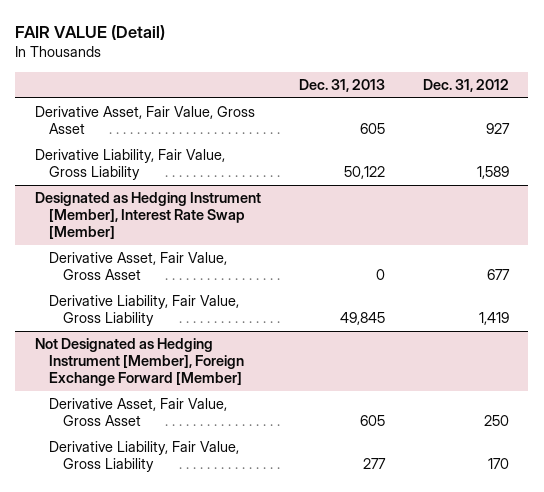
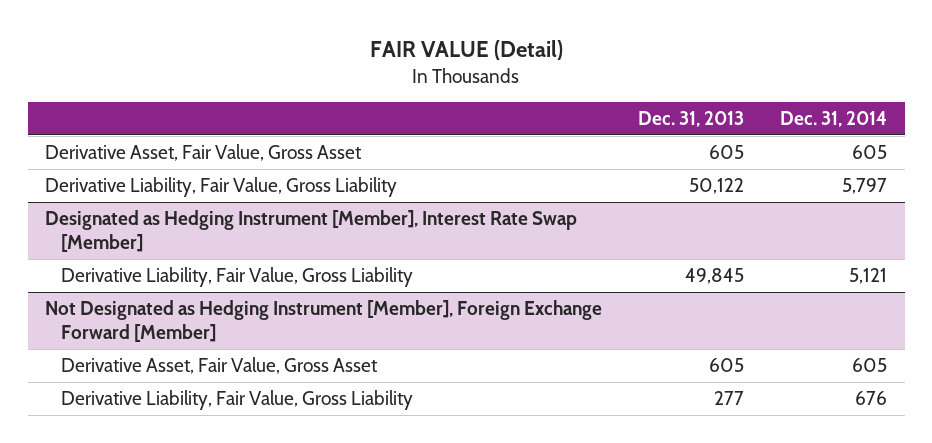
- | Dec. 31, 2013 | Dec. 31, 2012
+ | Dec. 31, 2013 | Dec. 31, 2014
@ Designated as Hedging Instrument [Member], Interest Rate Swap [Member]
- Derivative Asset, Fair Value, Gross Asset | 0 | 677

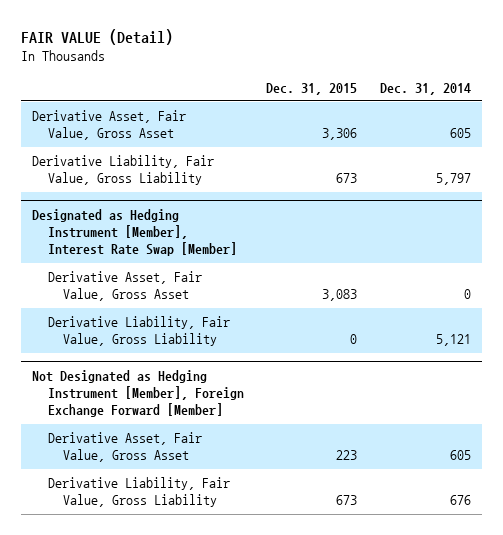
- | Dec. 31, 2013 | Dec. 31, 2014
+ | Dec. 31, 2015 | Dec. 31, 2014
@ Designated as Hedging Instrument [Member], Interest Rate Swap [Member]
+ Derivative Asset, Fair Value, Gross Asset | 3,083 | 0

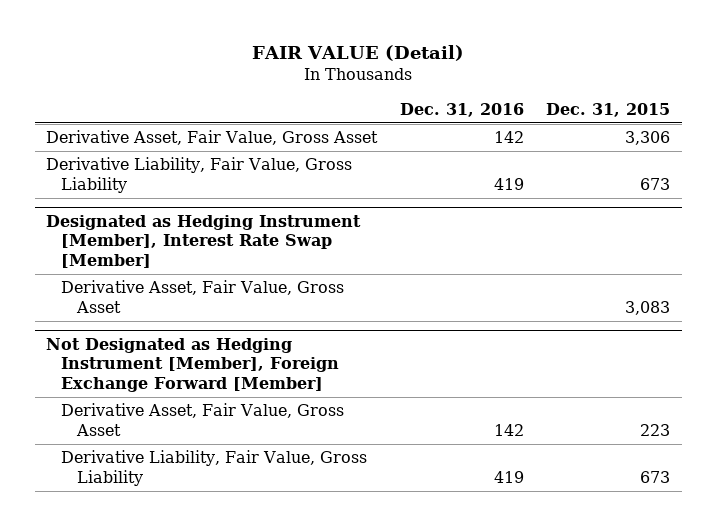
- | Dec. 31, 2015 | Dec. 31, 2014
+ | Dec. 31, 2016 | Dec. 31, 2015
@ Designated as Hedging Instrument [Member], Interest Rate Swap [Member]
- Derivative Liability, Fair Value, Gross Liability | 0 | 5,121

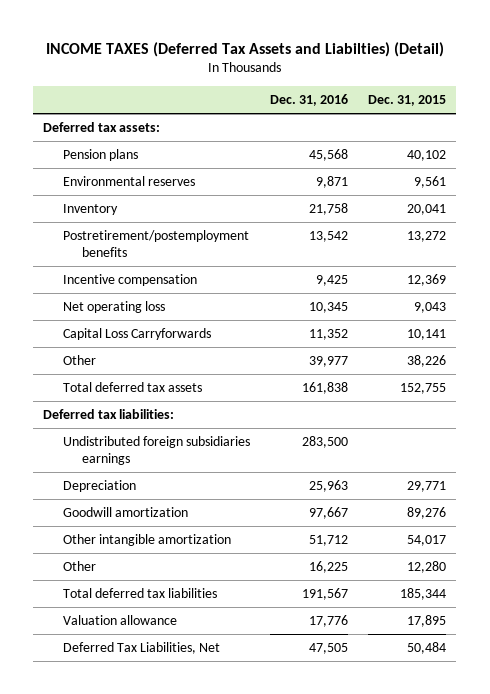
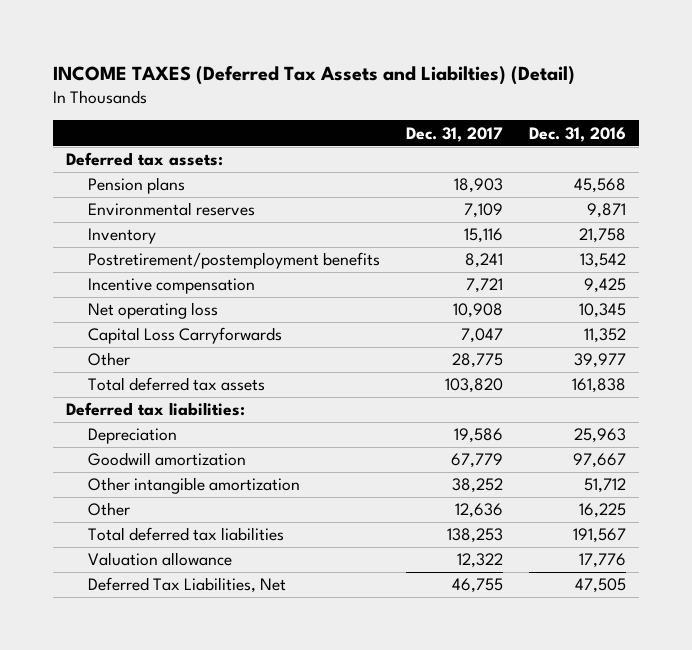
- | Dec. 31, 2016 | Dec. 31, 2015
+ | Dec. 31, 2017 | Dec. 31, 2016
- Undistributed foreign subsidiaries earnings | 283,500 |

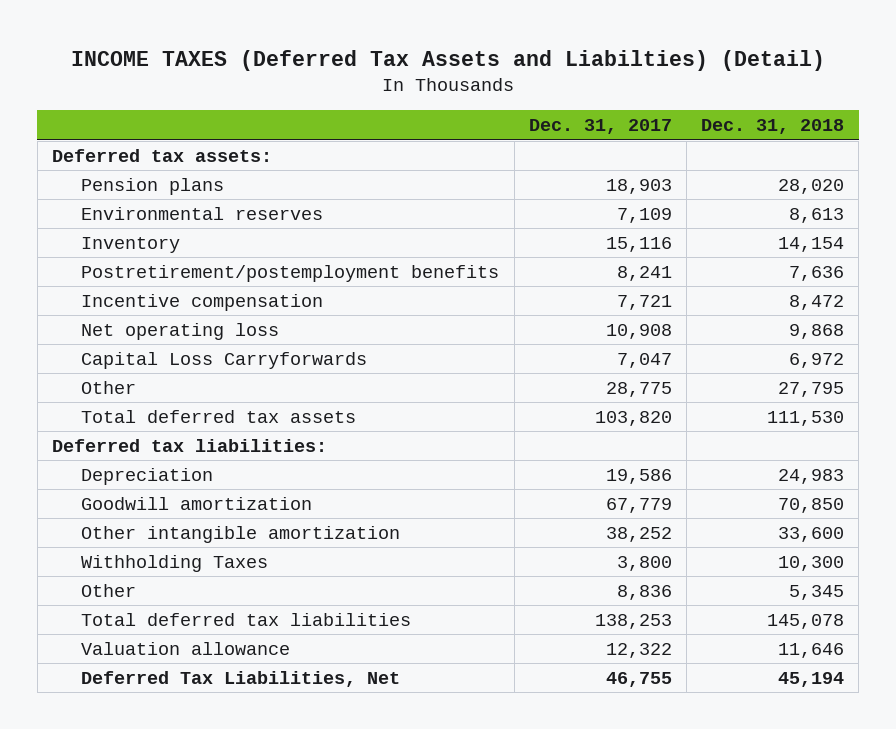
- | Dec. 31, 2017 | Dec. 31, 2016
+ | Dec. 31, 2017 | Dec. 31, 2018
- Other | 12,636 | 16,225
+ Withholding Taxes | 3,800 | 10,300
+ Other | 8,836 | 5,345

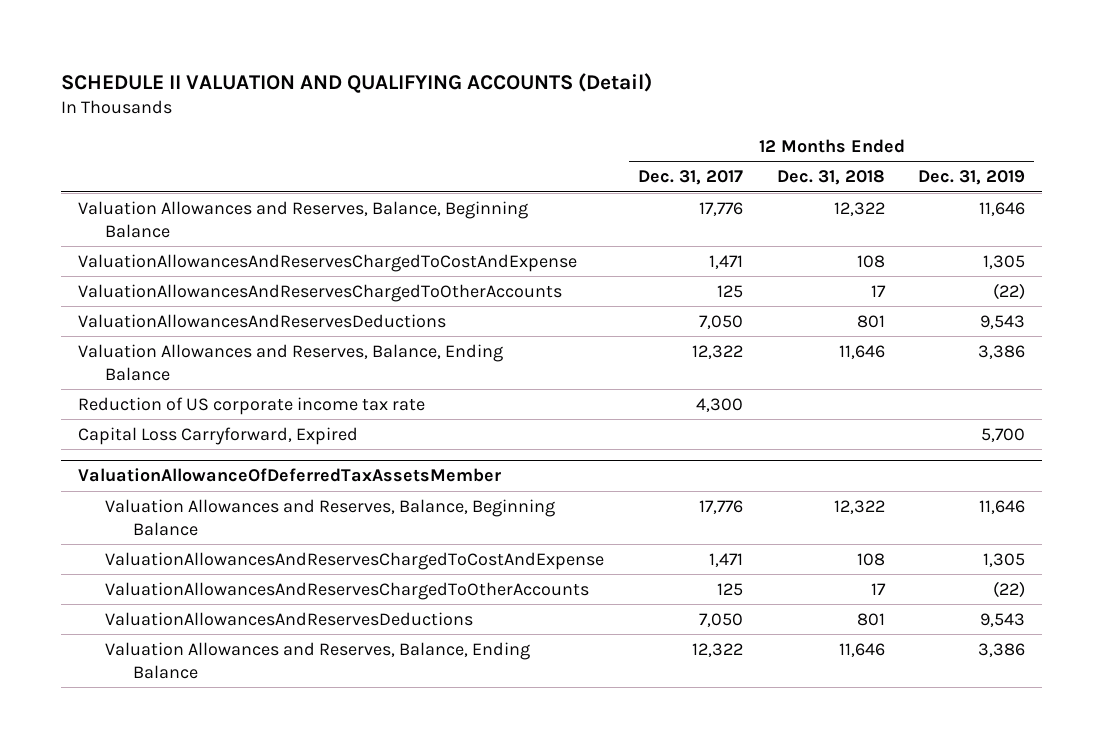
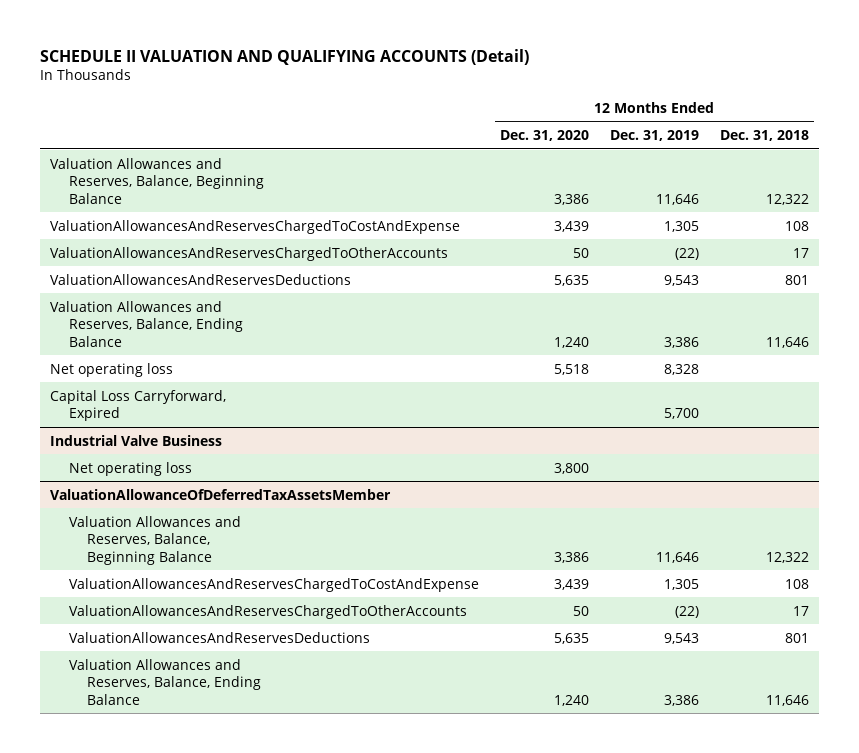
- | 12 Months Ended Dec. 31, 2017 | 12 Months Ended Dec. 31, 2018 | 12 Months Ended Dec. 31, 2019
+ | 12 Months Ended Dec. 31, 2020 | 12 Months Ended Dec. 31, 2019 | 12 Months Ended Dec. 31, 2018
- Reduction of US corporate income tax rate | 4,300 | |
+ Net operating loss | 5,518 | 8,328 |
+ Industrial Valve Business
+ Net operating loss | 3,800 | |

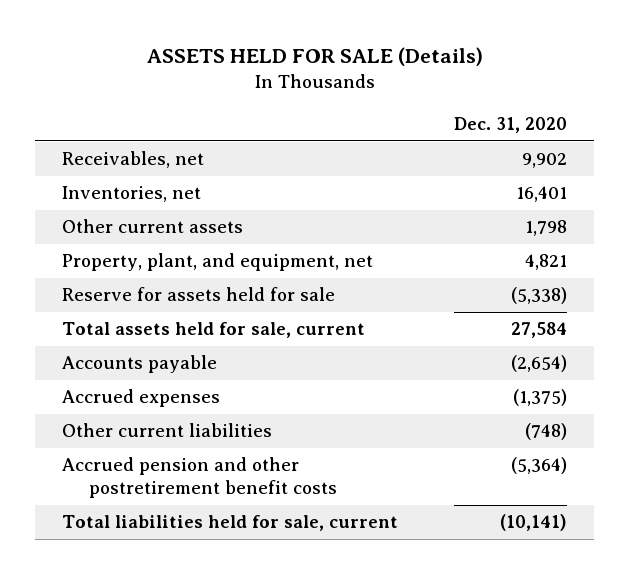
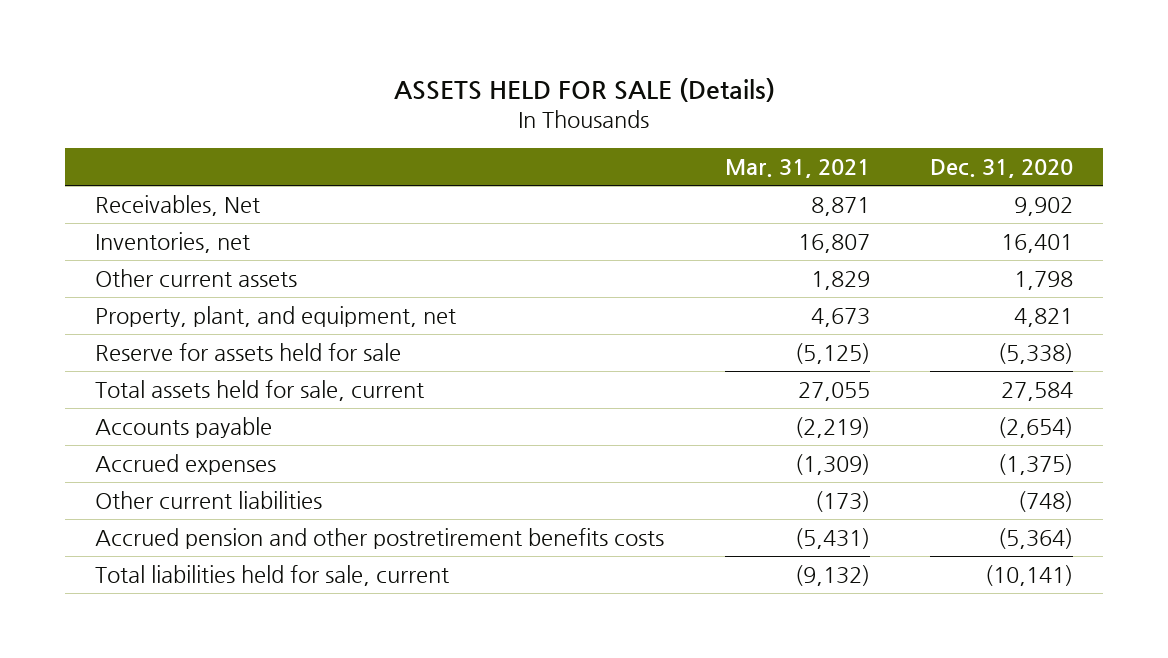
- | Dec. 31, 2020
+ | Mar. 31, 2021 | Dec. 31, 2020
- Receivables, net | 9,902
+ Receivables, Net | 8,871 | 9,902
- Accrued pension and other postretirement benefit costs | (5,364)
+ Accrued pension and other postretirement benefits costs | (5,431) | (5,364)

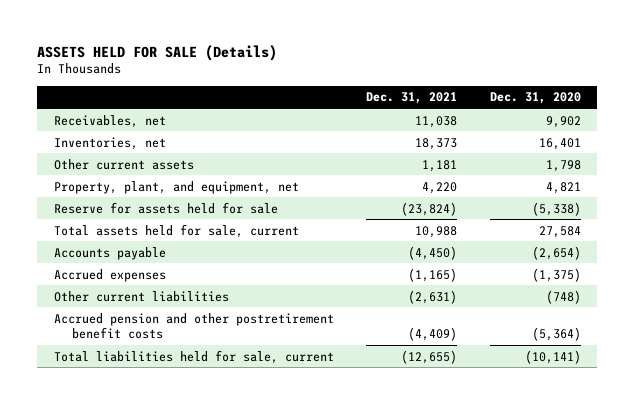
- | Mar. 31, 2021 | Dec. 31, 2020
+ | Dec. 31, 2021 | Dec. 31, 2020
- Receivables, Net | 8,871 | 9,902
+ Receivables, net | 11,038 | 9,902
- Accrued pension and other postretirement benefits costs | (5,431) | (5,364)
+ Accrued pension and other postretirement benefit costs | (4,409) | (5,364)

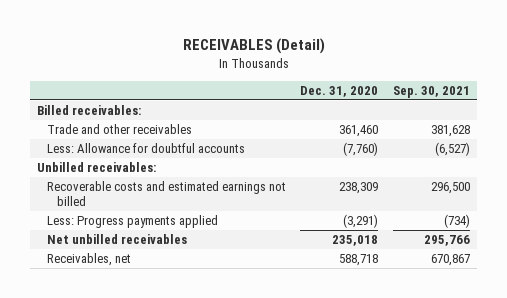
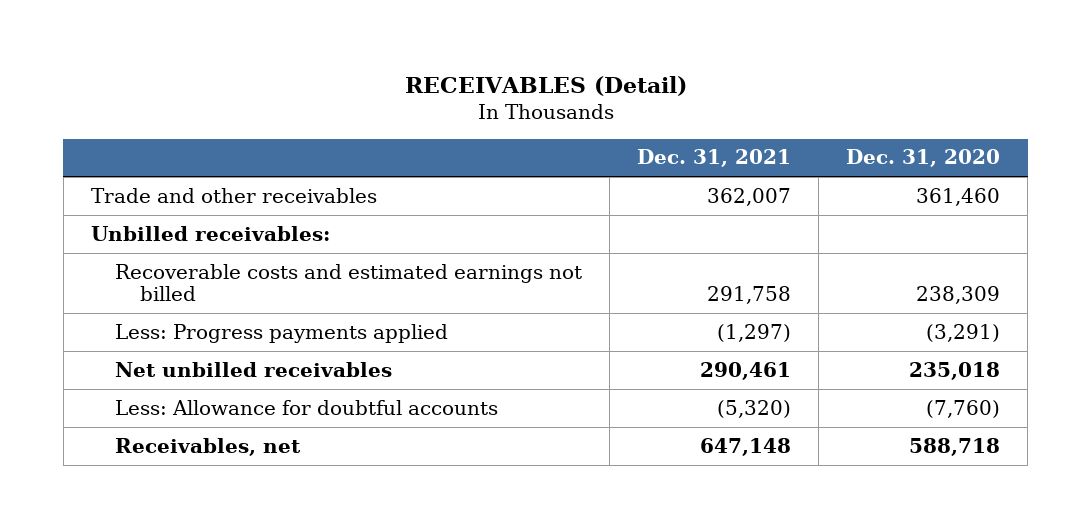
- | Dec. 31, 2020 | Sep. 30, 2021
+ | Dec. 31, 2021 | Dec. 31, 2020
- Billed receivables:
moved down: Less: Allowance for doubtful accounts | (5,320) | (7,760)

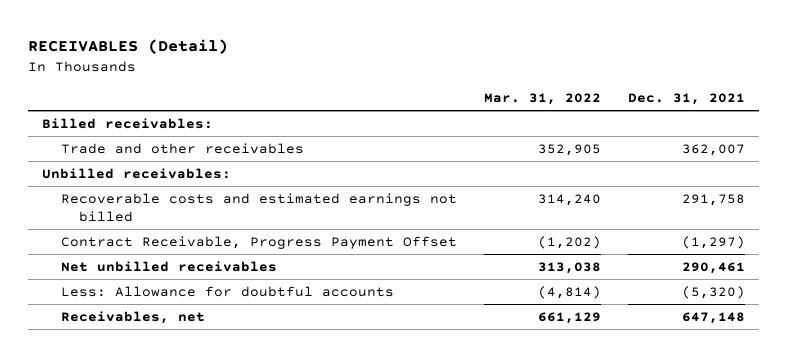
- | Dec. 31, 2021 | Dec. 31, 2020
+ | Mar. 31, 2022 | Dec. 31, 2021
+ Billed receivables:
- Less: Progress payments applied | (1,297) | (3,291)
+ Contract Receivable, Progress Payment Offset | (1,202) | (1,297)

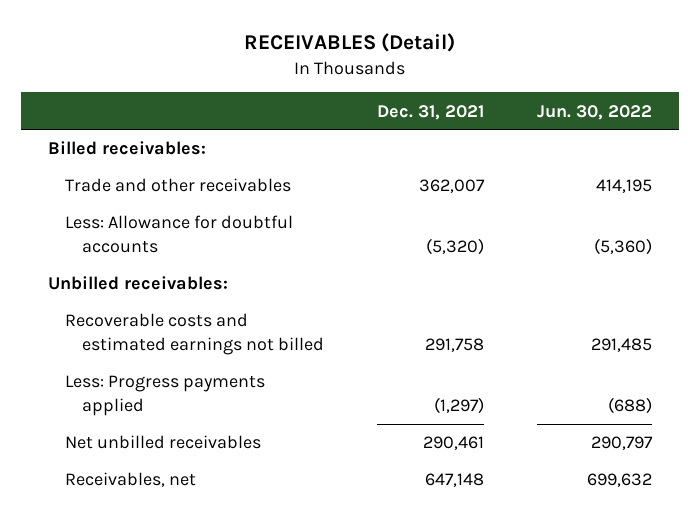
- | Mar. 31, 2022 | Dec. 31, 2021
+ | Dec. 31, 2021 | Jun. 30, 2022
moved up: Less: Allowance for doubtful accounts | (5,320) | (5,360)
- Contract Receivable, Progress Payment Offset | (1,202) | (1,297)
+ Less: Progress payments applied | (1,297) | (688)

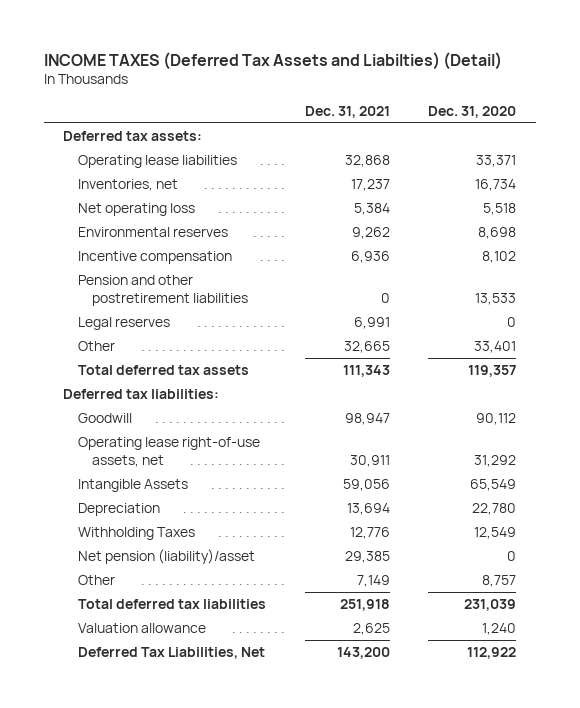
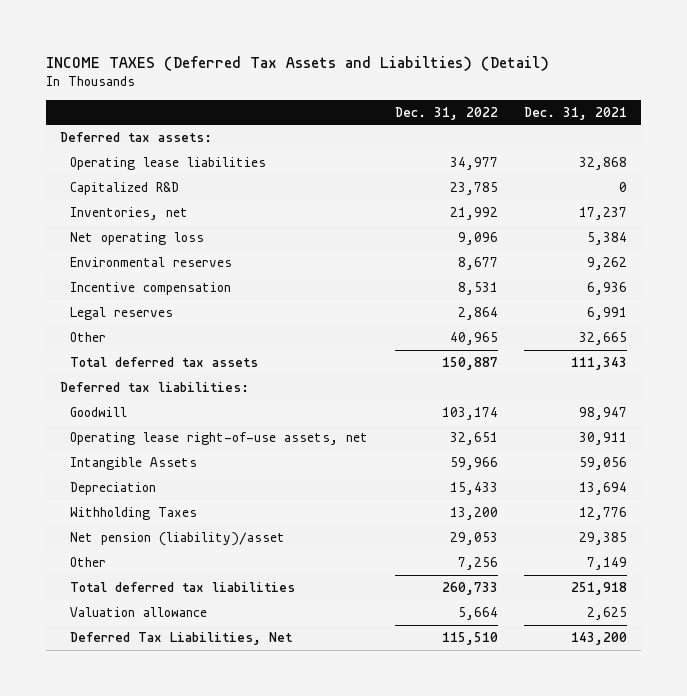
- | Dec. 31, 2021 | Dec. 31, 2020
+ | Dec. 31, 2022 | Dec. 31, 2021
+ Capitalized R&D | 23,785 | 0
- Pension and other postretirement liabilities | 0 | 13,533

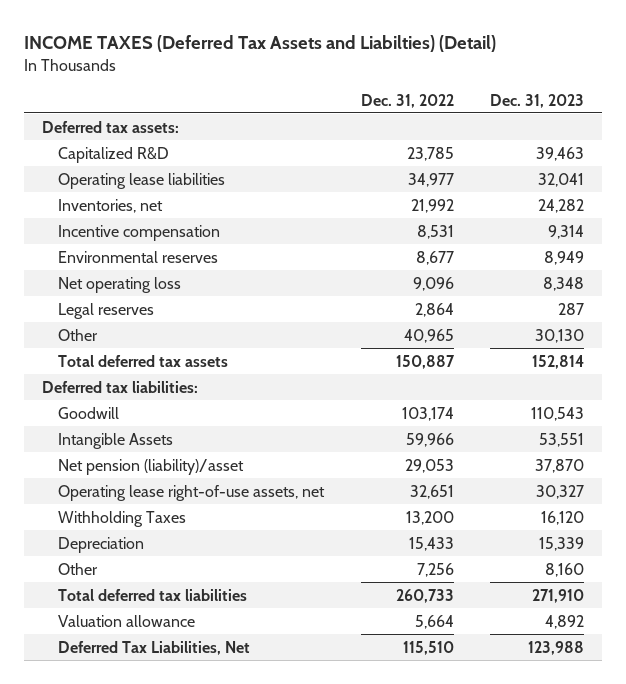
- | Dec. 31, 2022 | Dec. 31, 2021
+ | Dec. 31, 2022 | Dec. 31, 2023
moved down: Operating lease liabilities | 34,977 | 32,041
moved down: Environmental reserves | 8,677 | 8,949
moved down: Net operating loss | 9,096 | 8,348
moved down: Operating lease right-of-use assets, net | 32,651 | 30,327
moved down: Withholding Taxes | 13,200 | 16,120
moved down: Depreciation | 15,433 | 15,339

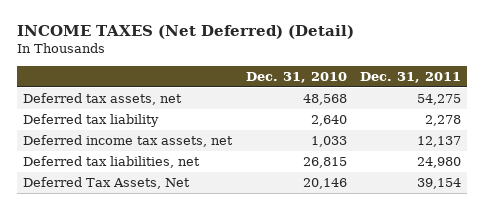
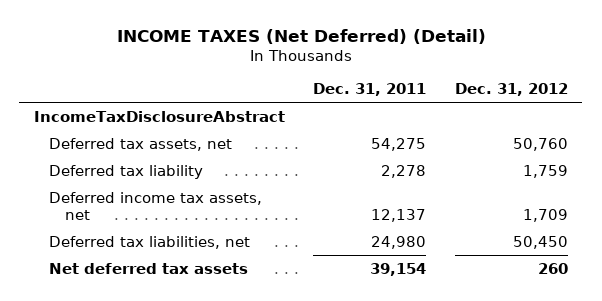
- | Dec. 31, 2010 | Dec. 31, 2011
+ | Dec. 31, 2011 | Dec. 31, 2012
+ IncomeTaxDisclosureAbstract
- Deferred Tax Assets, Net | 20,146 | 39,154
+ Net deferred tax assets | 39,154 | 260

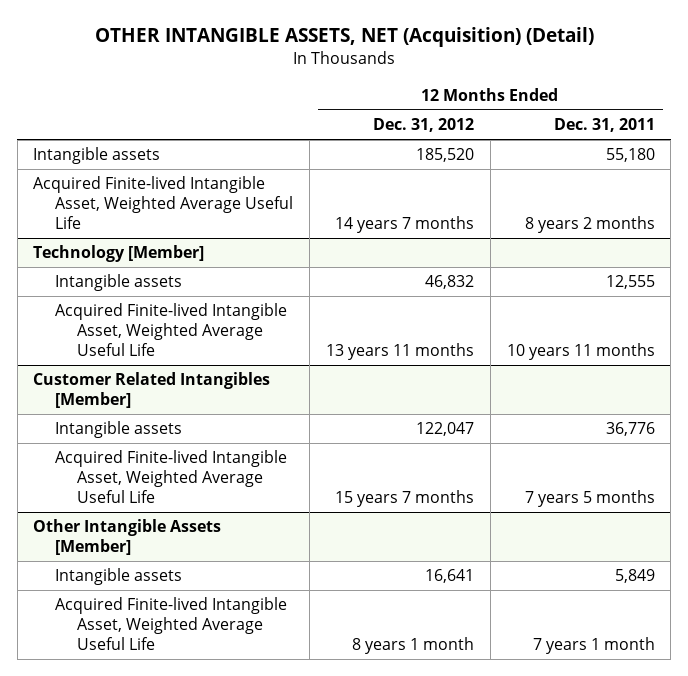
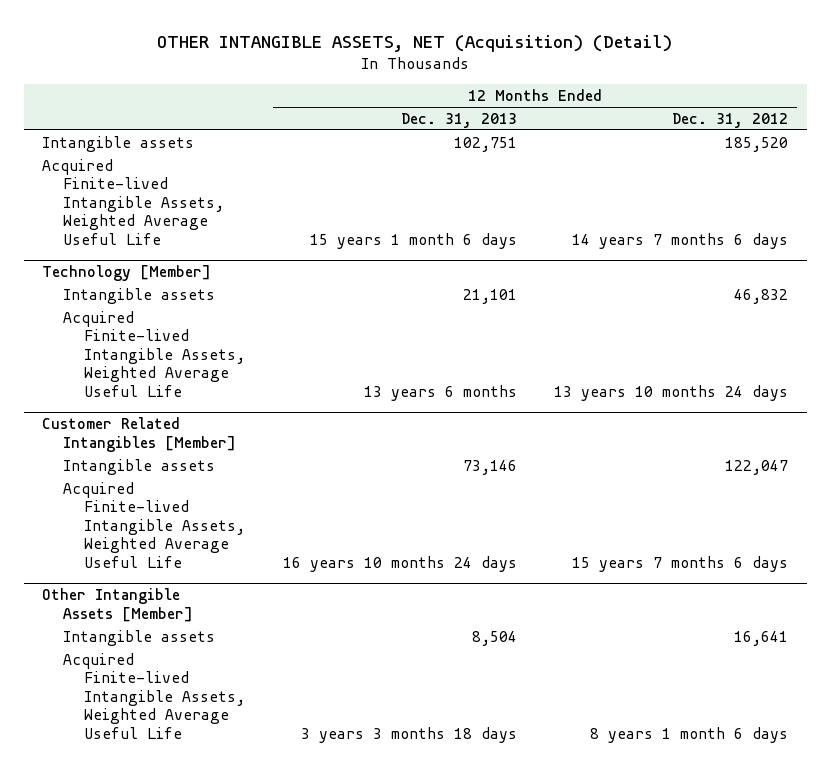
- | 12 Months Ended Dec. 31, 2012 | 12 Months Ended Dec. 31, 2011
+ | 12 Months Ended Dec. 31, 2013 | 12 Months Ended Dec. 31, 2012
- Acquired Finite-lived Intangible Asset, Weighted Average Useful Life | 14 years 7 months | 8 years 2 months
+ Acquired Finite-lived Intangible Assets, Weighted Average Useful Life | 15 years 1 month 6 days | 14 years 7 months 6 days
@ Technology [Member]
- Acquired Finite-lived Intangible Asset, Weighted Average Useful Life | 13 years 11 months | 10 years 11 months
+ Acquired Finite-lived Intangible Assets, Weighted Average Useful Life | 13 years 6 months | 13 years 10 months 24 days
@ Customer Related Intangibles [Member]
- Acquired Finite-lived Intangible Asset, Weighted Average Useful Life | 15 years 7 months | 7 years 5 months
+ Acquired Finite-lived Intangible Assets, Weighted Average Useful Life | 16 years 10 months 24 days | 15 years 7 months 6 days
@ Other Intangible Assets [Member]
- Acquired Finite-lived Intangible Asset, Weighted Average Useful Life | 8 years 1 month | 7 years 1 month
+ Acquired Finite-lived Intangible Assets, Weighted Average Useful Life | 3 years 3 months 18 days | 8 years 1 month 6 days

